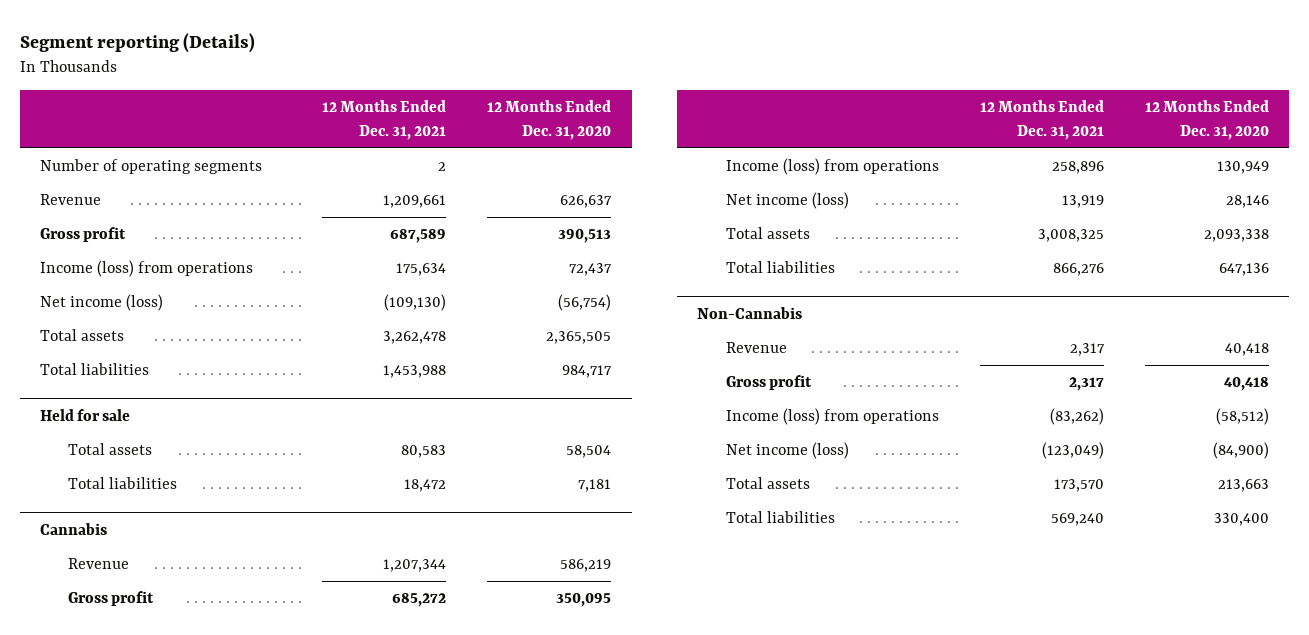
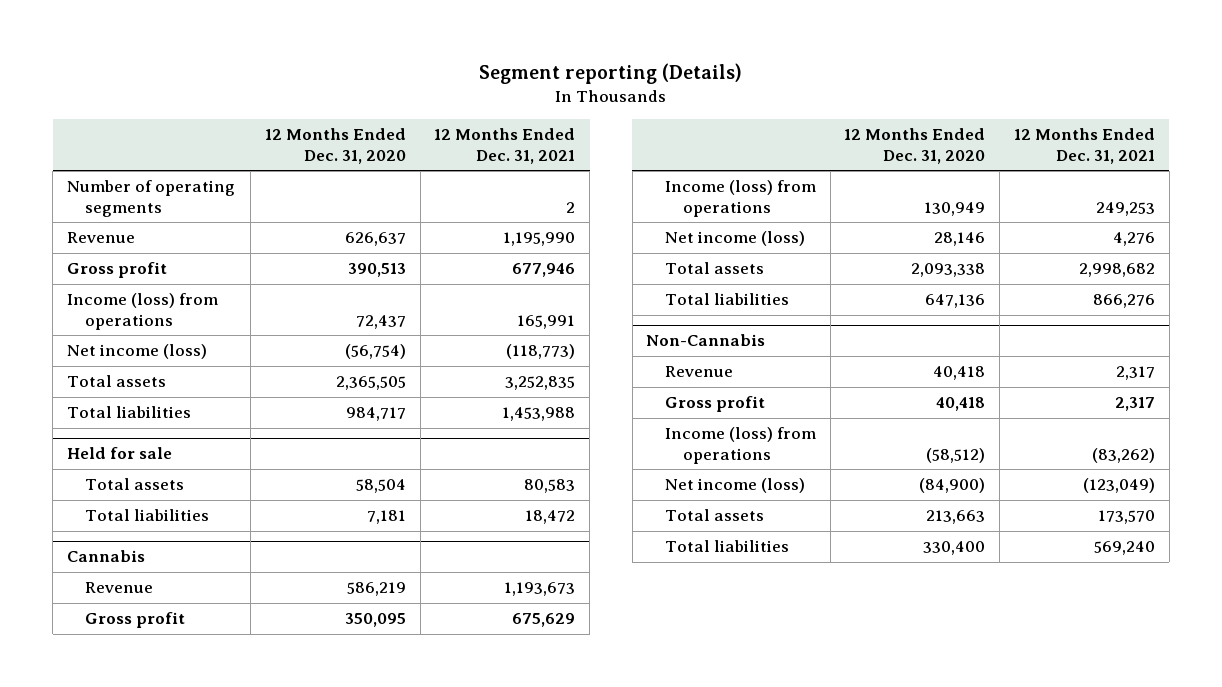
- | 12 Months Ended Dec. 31, 2021 | 12 Months Ended Dec. 31, 2020
+ | 12 Months Ended Dec. 31, 2020 | 12 Months Ended Dec. 31, 2021
- Revenue | 1,209,661 | 626,637
- Gross profit | 687,589 | 390,513
- Income (loss) from operations | 175,634 | 72,437
- Net income (loss) | (109,130) | (56,754)
- Total assets | 3,262,478 | 2,365,505
+ Revenue | 626,637 | 1,195,990
+ Gross profit | 390,513 | 677,946
+ Income (loss) from operations | 72,437 | 165,991
+ Net income (loss) | (56,754) | (118,773)
+ Total assets | 2,365,505 | 3,252,835
@ Cannabis
- Revenue | 1,207,344 | 586,219
- Gross profit | 685,272 | 350,095
- Income (loss) from operations | 258,896 | 130,949
- Net income (loss) | 13,919 | 28,146
- Total assets | 3,008,325 | 2,093,338
+ Revenue | 586,219 | 1,193,673
+ Gross profit | 350,095 | 675,629
+ Income (loss) from operations | 130,949 | 249,253
+ Net income (loss) | 28,146 | 4,276
+ Total assets | 2,093,338 | 2,998,682

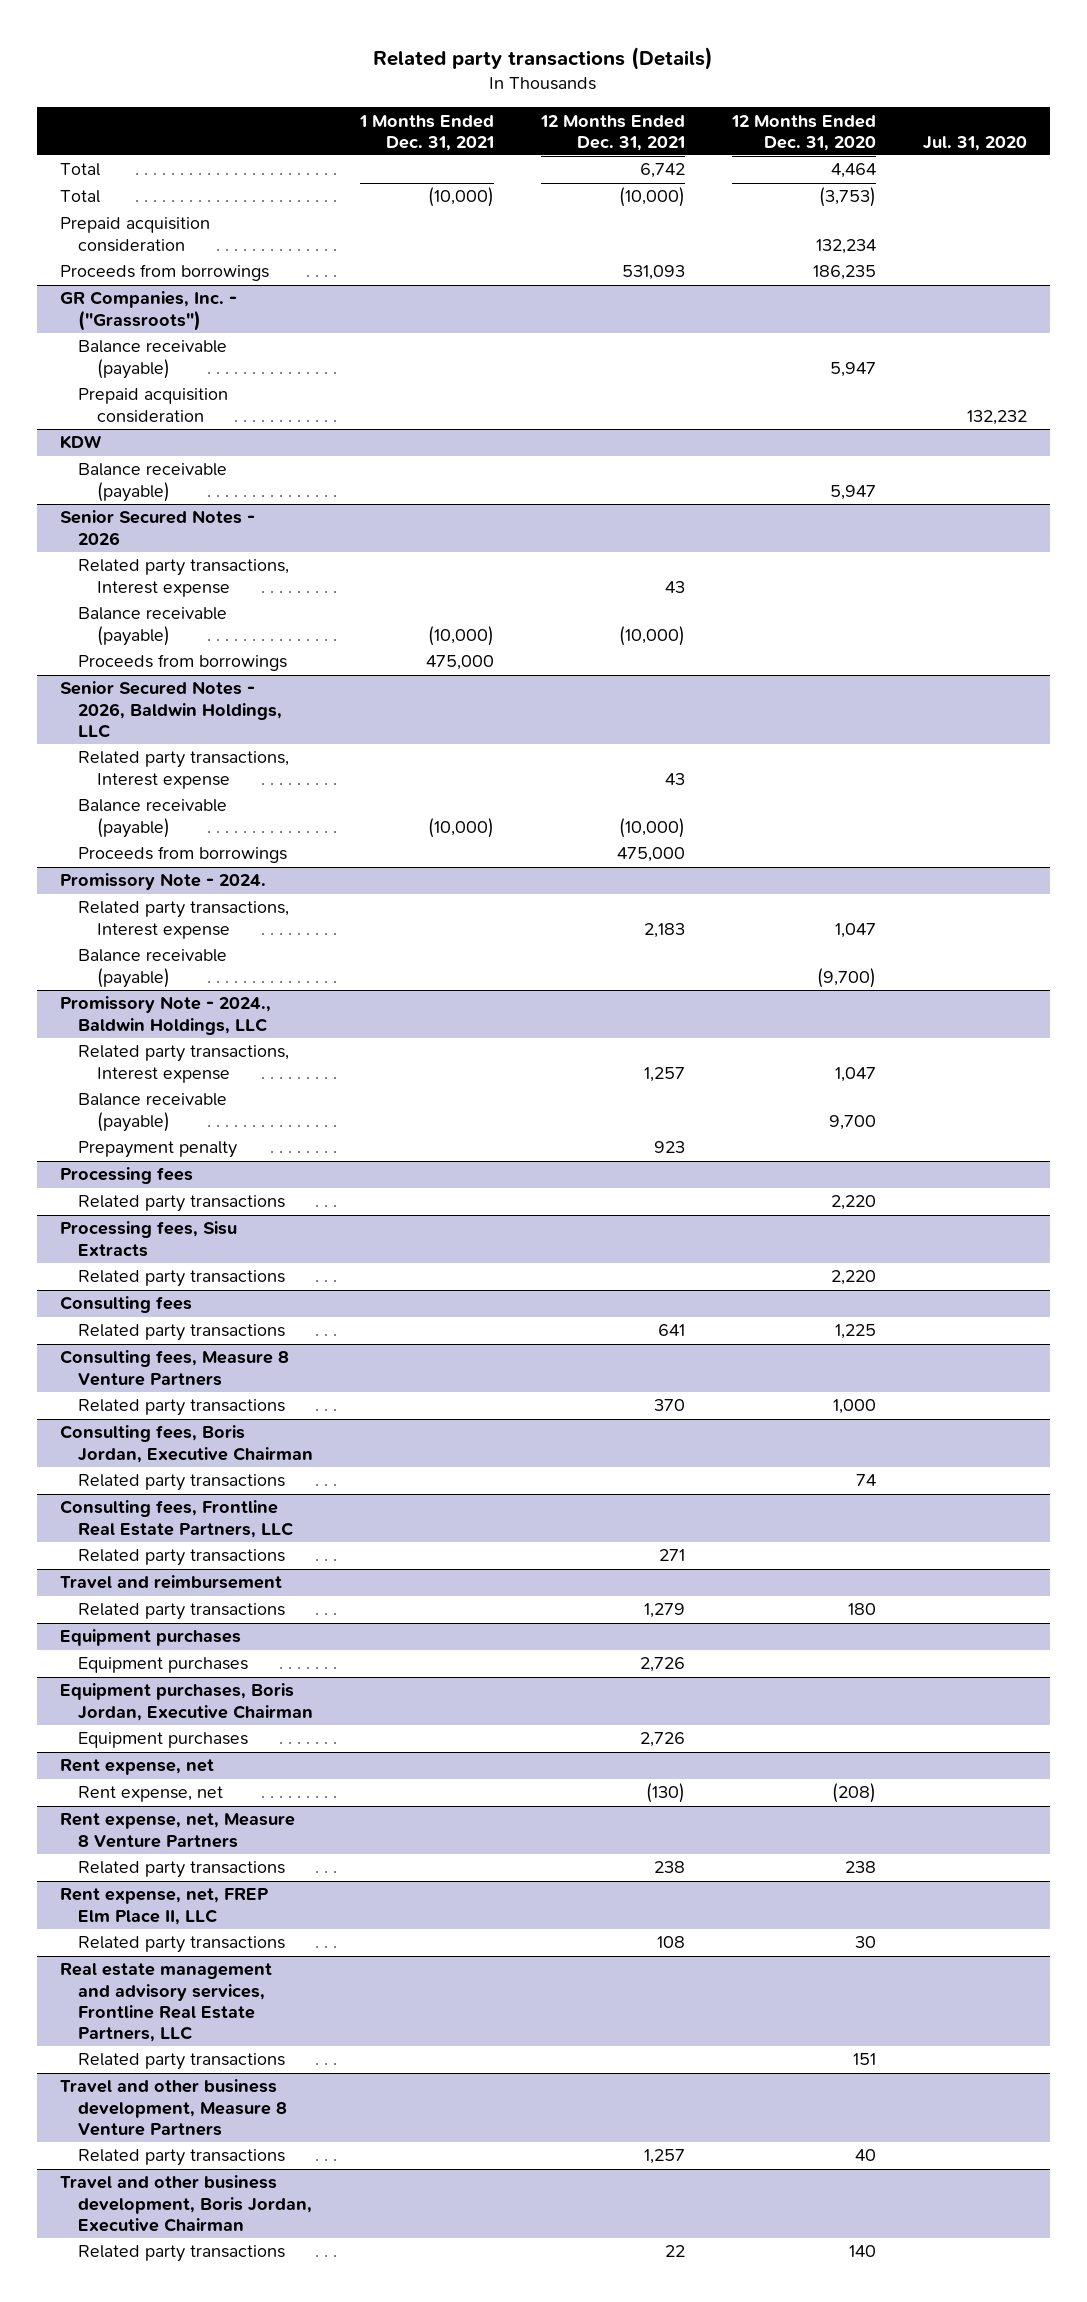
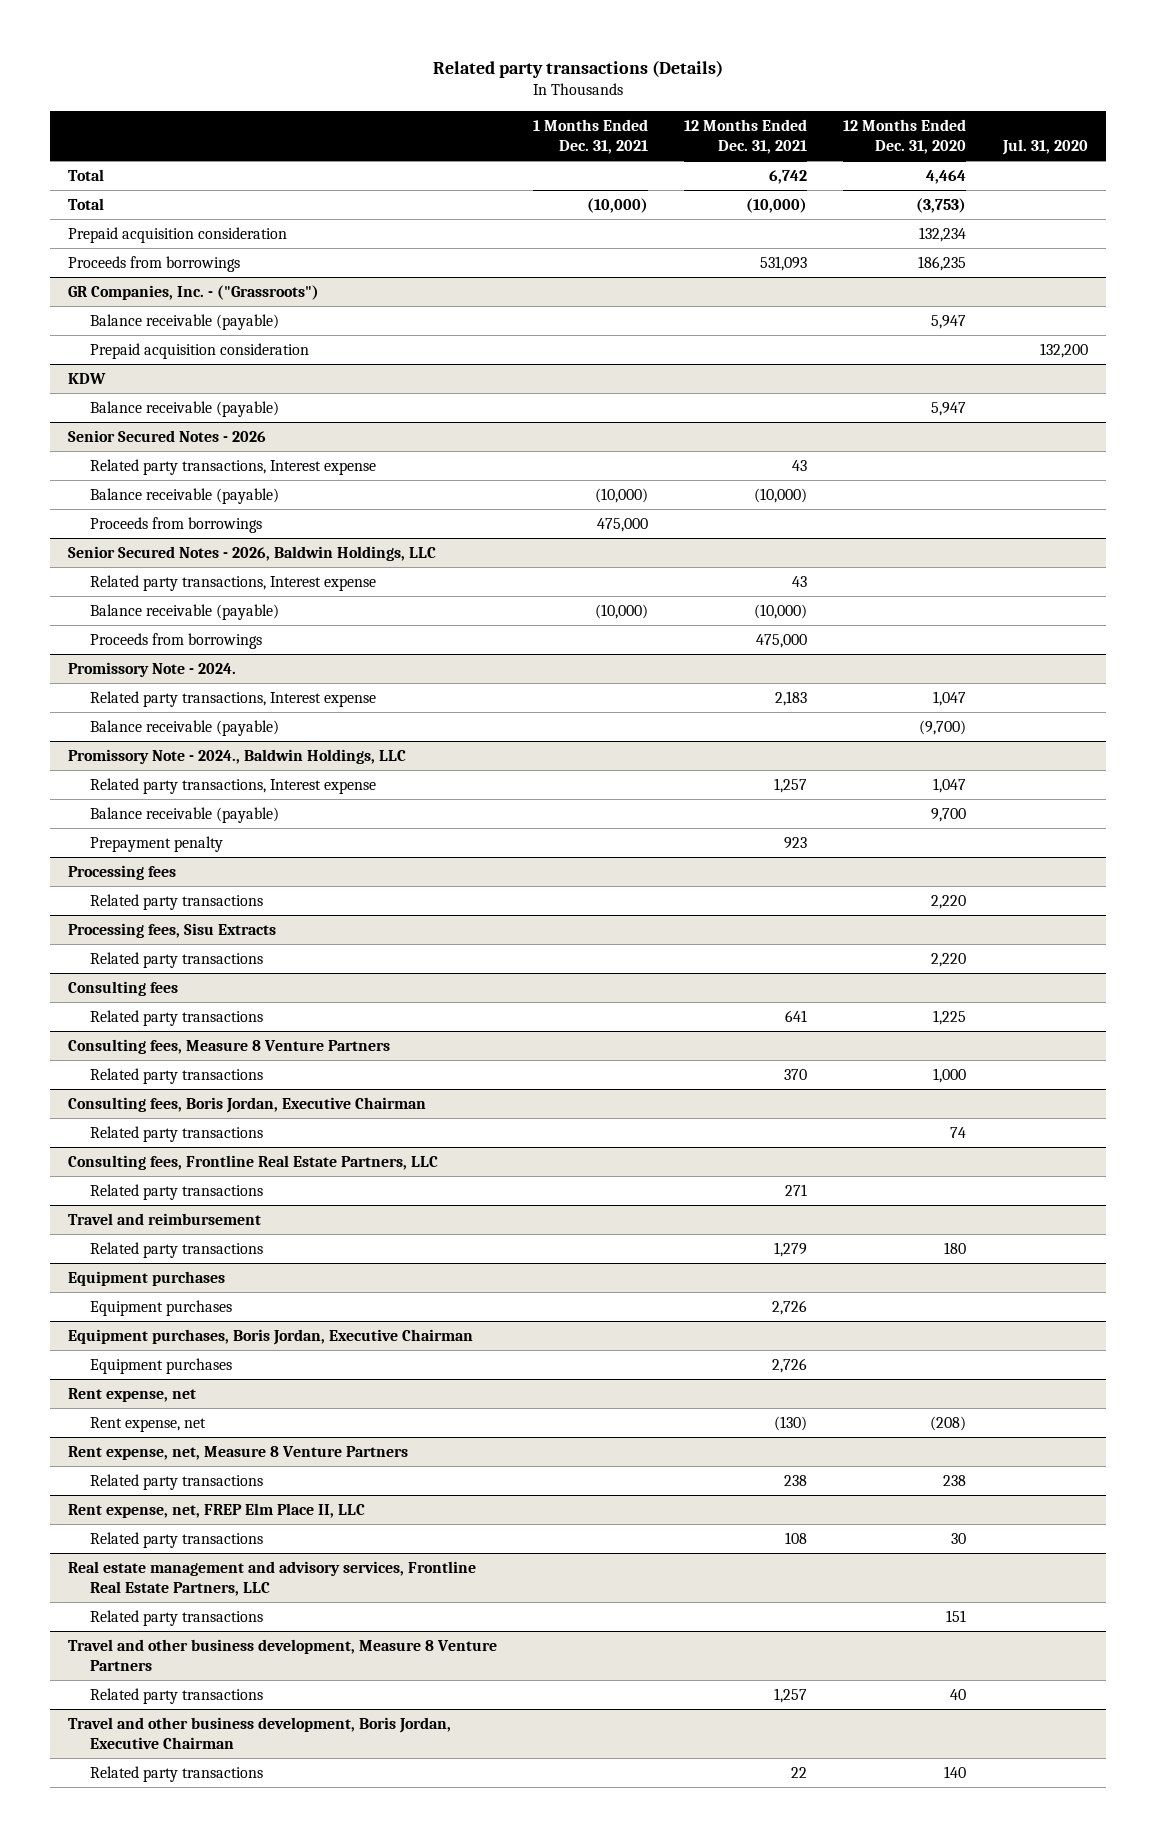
@ GR Companies, Inc. - ("Grassroots")
- Prepaid acquisition consideration | | | | 132,232
+ Prepaid acquisition consideration | | | | 132,200

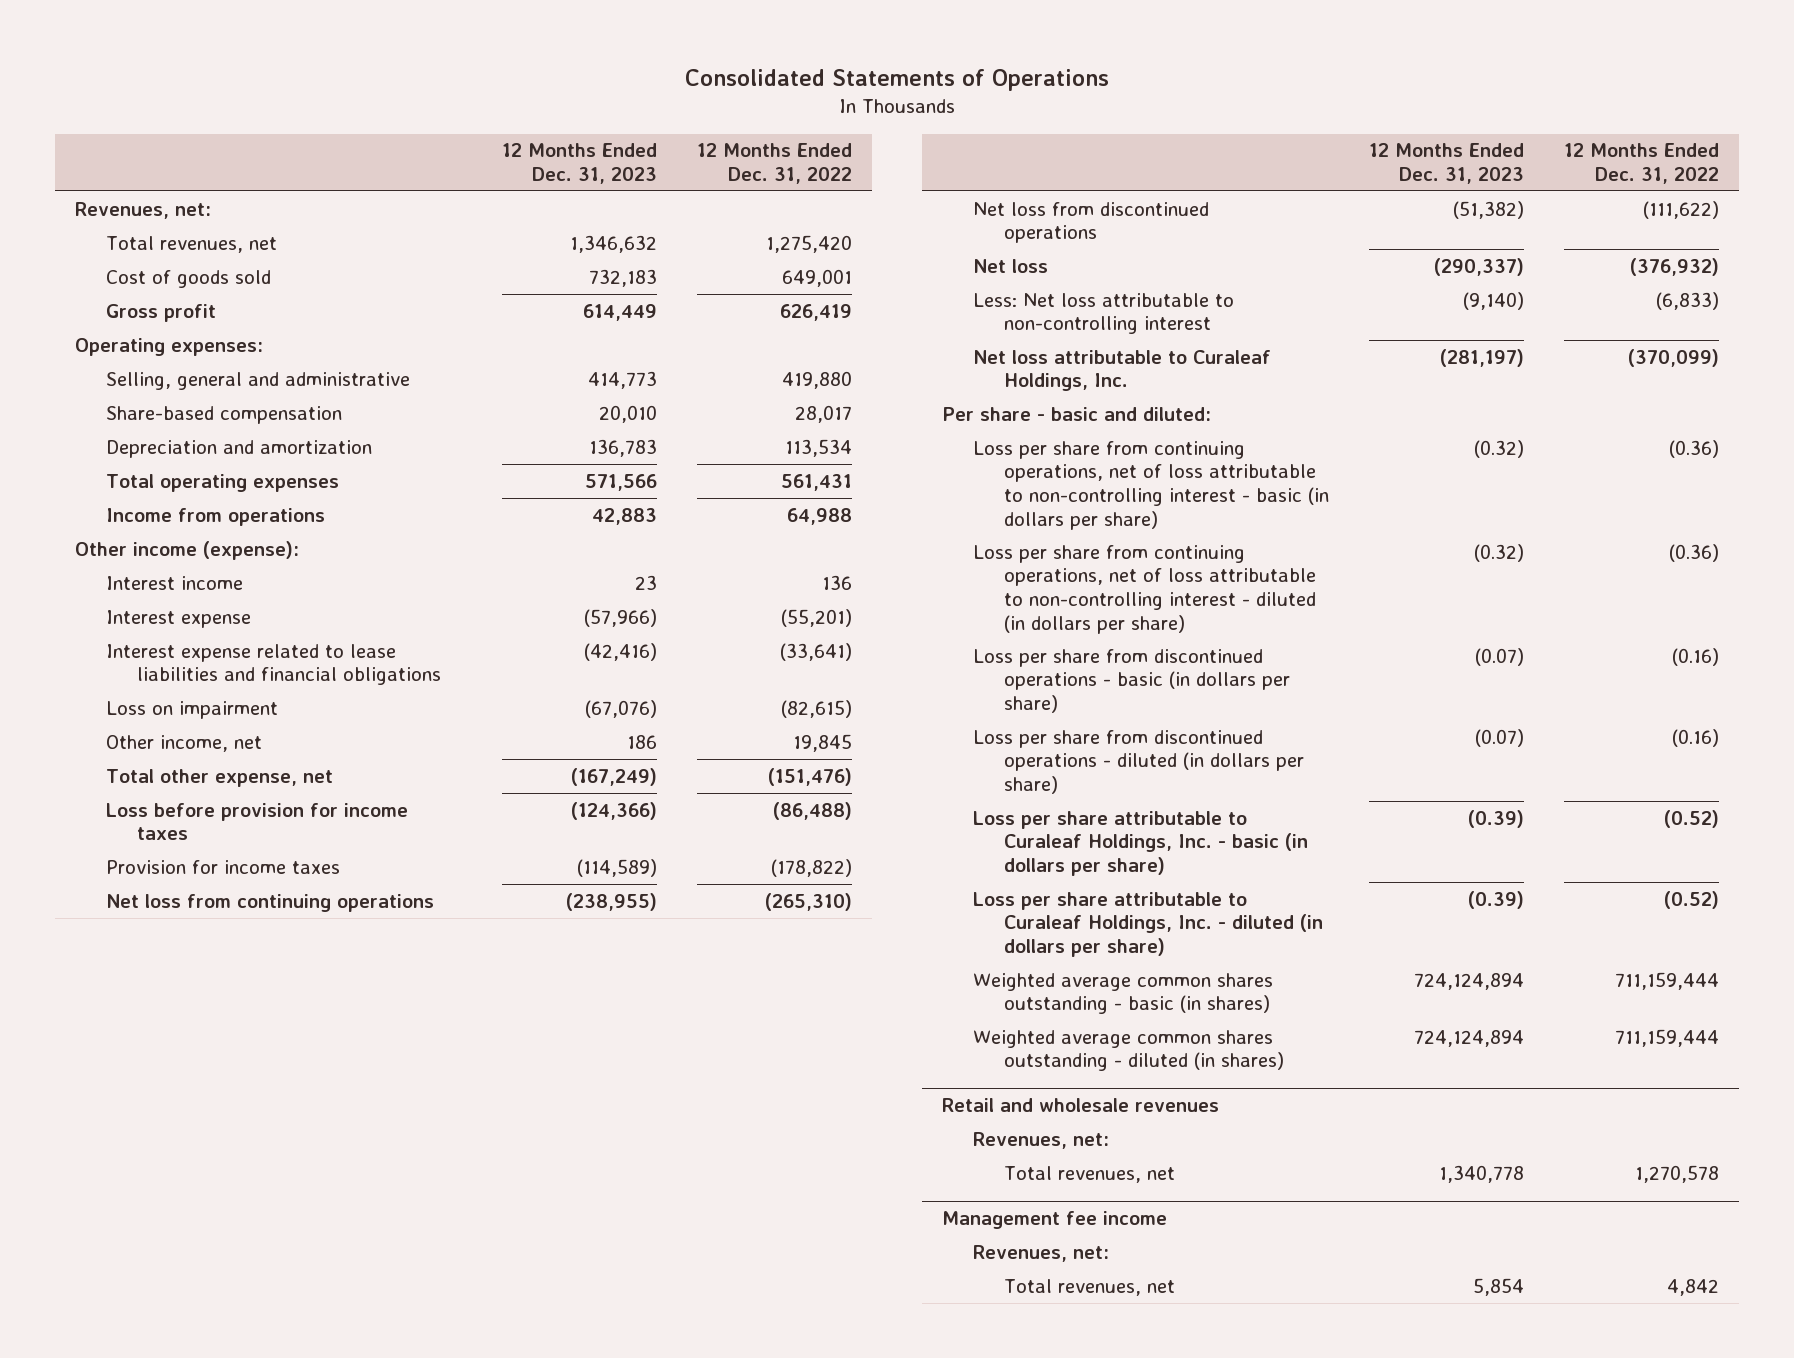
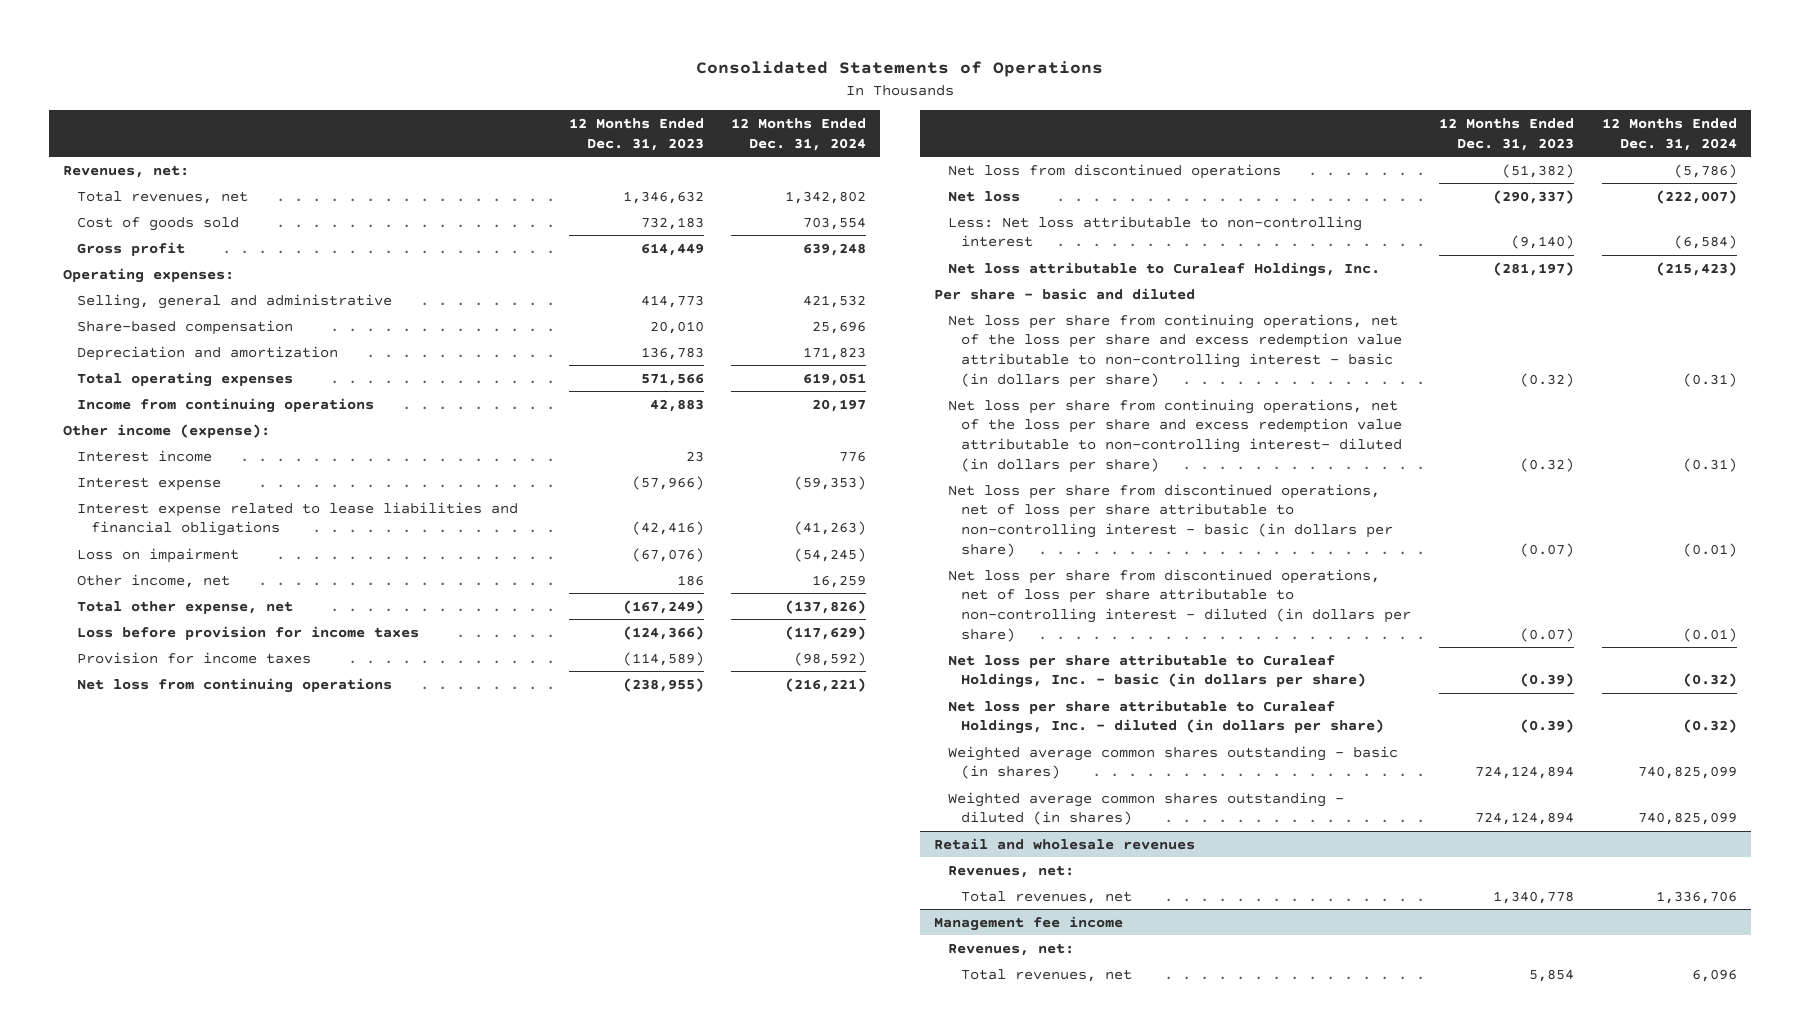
- | 12 Months Ended Dec. 31, 2023 | 12 Months Ended Dec. 31, 2022
+ | 12 Months Ended Dec. 31, 2023 | 12 Months Ended Dec. 31, 2024
- Income from operations | 42,883 | 64,988
+ Income from continuing operations | 42,883 | 20,197
- Per share - basic and diluted:
- Loss per share from continuing operations, net of loss attributable to non-controlling interest - basic (in dollars per share) | (0.32) | (0.36)
- Loss per share from continuing operations, net of loss attributable to non-controlling interest - diluted (in dollars per share) | (0.32) | (0.36)
- Loss per share from discontinued operations - basic (in dollars per share) | (0.07) | (0.16)
- Loss per share from discontinued operations - diluted (in dollars per share) | (0.07) | (0.16)
- Loss per share attributable to Curaleaf Holdings, Inc. - basic (in dollars per share) | (0.39) | (0.52)
- Loss per share attributable to Curaleaf Holdings, Inc. - diluted (in dollars per share) | (0.39) | (0.52)
+ Per share - basic and diluted
+ Net loss per share from continuing operations, net of the loss per share and excess redemption value attributable to non-controlling interest - basic (in dollars per share) | (0.32) | (0.31)
+ Net loss per share from continuing operations, net of the loss per share and excess redemption value attributable to non-controlling interest- diluted (in dollars per share) | (0.32) | (0.31)
+ Net loss per share from discontinued operations, net of loss per share attributable to non-controlling interest - basic (in dollars per share) | (0.07) | (0.01)
+ Net loss per share from discontinued operations, net of loss per share attributable to non-controlling interest - diluted (in dollars per share) | (0.07) | (0.01)
+ Net loss per share attributable to Curaleaf Holdings, Inc. - basic (in dollars per share) | (0.39) | (0.32)
+ Net loss per share attributable to Curaleaf Holdings, Inc. - diluted (in dollars per share) | (0.39) | (0.32)

